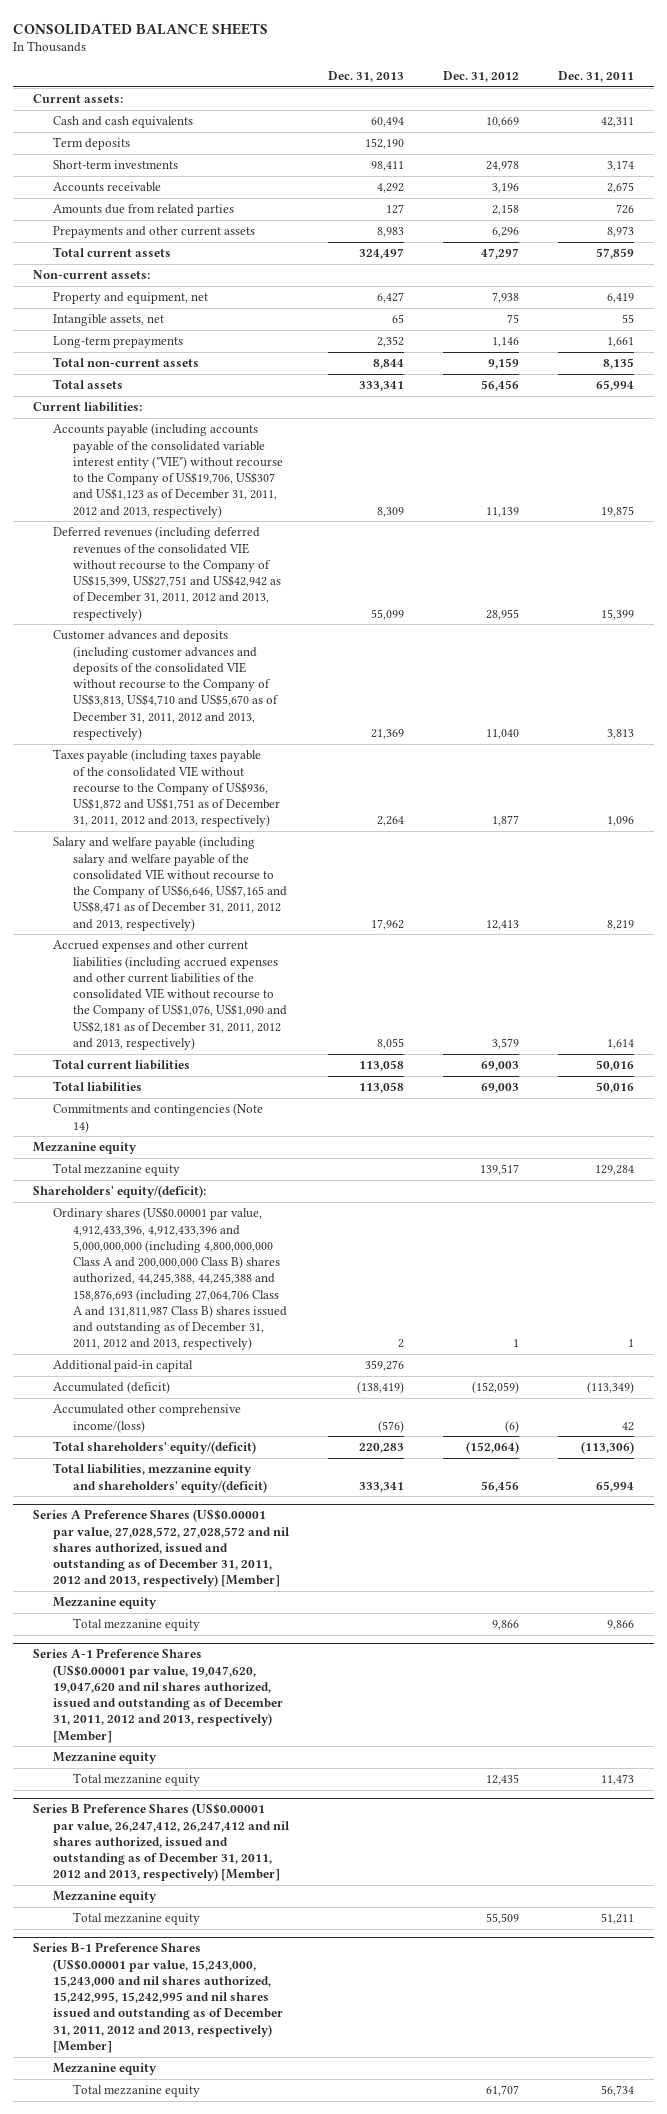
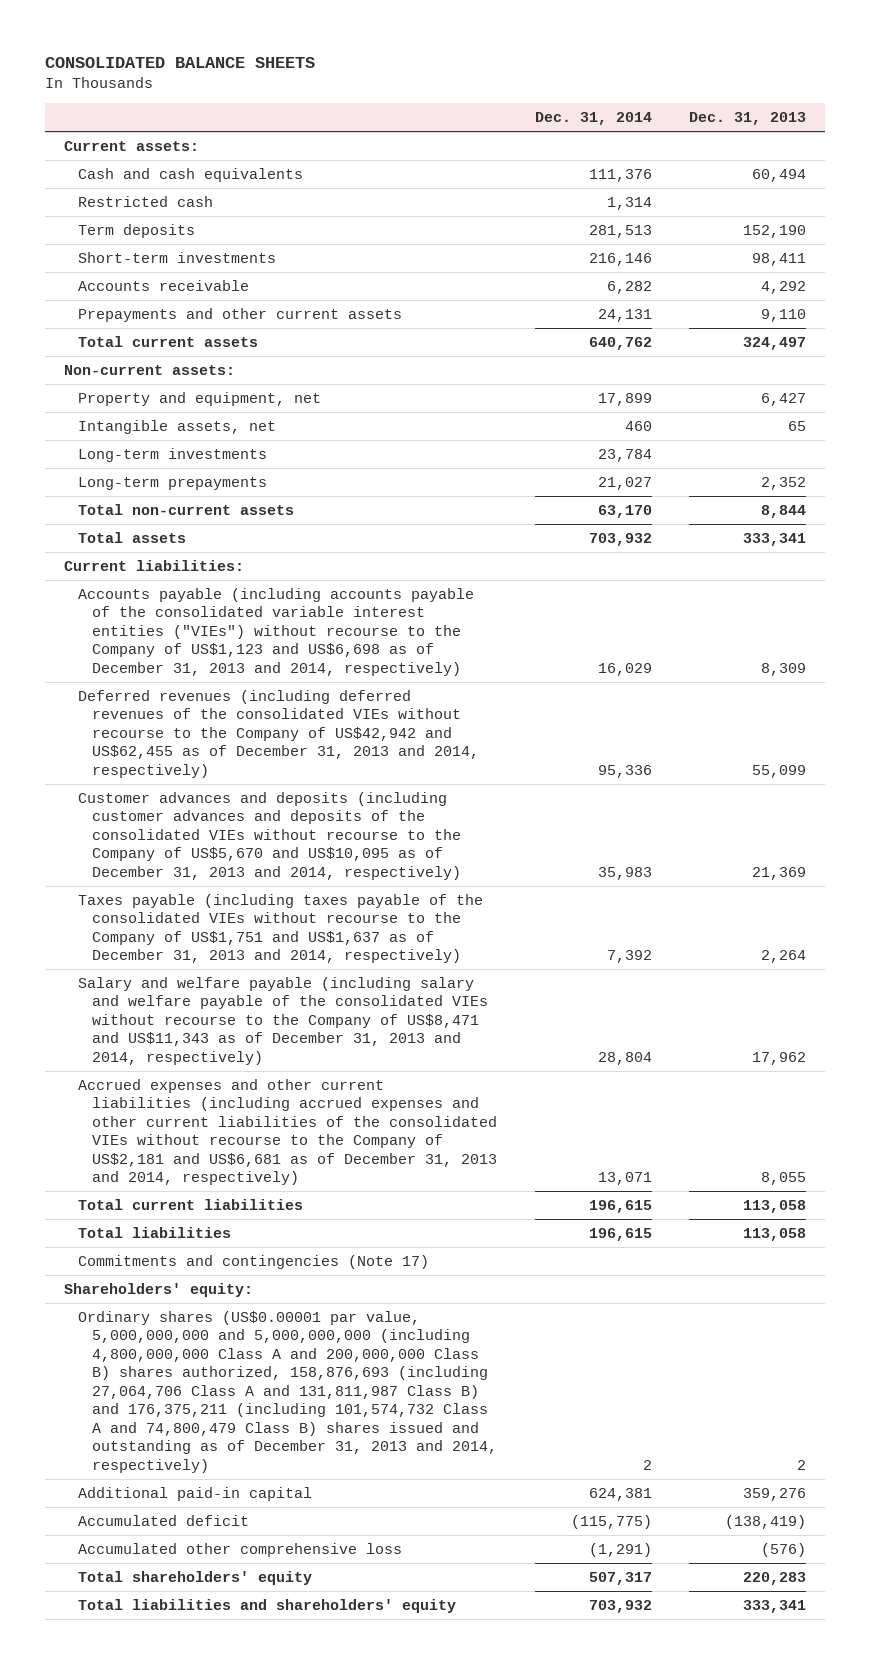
- | Dec. 31, 2013 | Dec. 31, 2012 | Dec. 31, 2011
+ | Dec. 31, 2014 | Dec. 31, 2013
+ Restricted cash | 1,314 |
- Amounts due from related parties | 127 | 2,158 | 726
- Prepayments and other current assets | 8,983 | 6,296 | 8,973
+ Prepayments and other current assets | 24,131 | 9,110
+ Long-term investments | 23,784 |
- Accounts payable (including accounts payable of the consolidated variable interest entity ("VIE") without recourse to the Company of US$19,706, US$307 and US$1,123 as of December 31, 2011, 2012 and 2013, respectively) | 8,309 | 11,139 | 19,875
- Deferred revenues (including deferred revenues of the consolidated VIE without recourse to the Company of US$15,399, US$27,751 and US$42,942 as of December 31, 2011, 2012 and 2013, respectively) | 55,099 | 28,955 | 15,399
- Customer advances and deposits (including customer advances and deposits of the consolidated VIE without recourse to the Company of US$3,813, US$4,710 and US$5,670 as of December 31, 2011, 2012 and 2013, respectively) | 21,369 | 11,040 | 3,813
- Taxes payable (including taxes payable of the consolidated VIE without recourse to the Company of US$936, US$1,872 and US$1,751 as of December 31, 2011, 2012 and 2013, respectively) | 2,264 | 1,877 | 1,096
- Salary and welfare payable (including salary and welfare payable of the consolidated VIE without recourse to the Company of US$6,646, US$7,165 and US$8,471 as of December 31, 2011, 2012 and 2013, respectively) | 17,962 | 12,413 | 8,219
- Accrued expenses and other current liabilities (including accrued expenses and other current liabilities of the consolidated VIE without recourse to the Company of US$1,076, US$1,090 and US$2,181 as of December 31, 2011, 2012 and 2013, respectively) | 8,055 | 3,579 | 1,614
+ Accounts payable (including accounts payable of the consolidated variable interest entities ("VIEs") without recourse to the Company of US$1,123 and US$6,698 as of December 31, 2013 and 2014, respectively) | 16,029 | 8,309
+ Deferred revenues (including deferred revenues of the consolidated VIEs without recourse to the Company of US$42,942 and US$62,455 as of December 31, 2013 and 2014, respectively) | 95,336 | 55,099
+ Customer advances and deposits (including customer advances and deposits of the consolidated VIEs without recourse to the Company of US$5,670 and US$10,095 as of December 31, 2013 and 2014, respectively) | 35,983 | 21,369
+ Taxes payable (including taxes payable of the consolidated VIEs without recourse to the Company of US$1,751 and US$1,637 as of December 31, 2013 and 2014, respectively) | 7,392 | 2,264
+ Salary and welfare payable (including salary and welfare payable of the consolidated VIEs without recourse to the Company of US$8,471 and US$11,343 as of December 31, 2013 and 2014, respectively) | 28,804 | 17,962
+ Accrued expenses and other current liabilities (including accrued expenses and other current liabilities of the consolidated VIEs without recourse to the Company of US$2,181 and US$6,681 as of December 31, 2013 and 2014, respectively) | 13,071 | 8,055
- Commitments and contingencies (Note 14)
- Mezzanine equity
- Total mezzanine equity | | 139,517 | 129,284
- Shareholders' equity/(deficit):
- Ordinary shares (US$0.00001 par value, 4,912,433,396, 4,912,433,396 and 5,000,000,000 (including 4,800,000,000 Class A and 200,000,000 Class B) shares authorized, 44,245,388, 44,245,388 and 158,876,693 (including 27,064,706 Class A and 131,811,987 Class B) shares issued and outstanding as of December 31, 2011, 2012 and 2013, respectively) | 2 | 1 | 1
+ Commitments and contingencies (Note 17)
+ Shareholders' equity:
+ Ordinary shares (US$0.00001 par value, 5,000,000,000 and 5,000,000,000 (including 4,800,000,000 Class A and 200,000,000 Class B) shares authorized, 158,876,693 (including 27,064,706 Class A and 131,811,987 Class B) and 176,375,211 (including 101,574,732 Class A and 74,800,479 Class B) shares issued and outstanding as of December 31, 2013 and 2014, respectively) | 2 | 2
- Accumulated (deficit) | (138,419) | (152,059) | (113,349)
- Accumulated other comprehensive income/(loss) | (576) | (6) | 42
- Total shareholders' equity/(deficit) | 220,283 | (152,064) | (113,306)
- Total liabilities, mezzanine equity and shareholders' equity/(deficit) | 333,341 | 56,456 | 65,994
- Series A Preference Shares (US$0.00001 par value, 27,028,572, 27,028,572 and nil shares authorized, issued and outstanding as of December 31, 2011, 2012 and 2013, respectively) [Member]
- Mezzanine equity
- Total mezzanine equity | | 9,866 | 9,866
- Series A-1 Preference Shares (US$0.00001 par value, 19,047,620, 19,047,620 and nil shares authorized, issued and outstanding as of December 31, 2011, 2012 and 2013, respectively) [Member]
- Mezzanine equity
- Total mezzanine equity | | 12,435 | 11,473
- Series B Preference Shares (US$0.00001 par value, 26,247,412, 26,247,412 and nil shares authorized, issued and outstanding as of December 31, 2011, 2012 and 2013, respectively) [Member]
- Mezzanine equity
- Total mezzanine equity | | 55,509 | 51,211
- Series B-1 Preference Shares (US$0.00001 par value, 15,243,000, 15,243,000 and nil shares authorized, 15,242,995, 15,242,995 and nil shares issued and outstanding as of December 31, 2011, 2012 and 2013, respectively) [Member]
- Mezzanine equity
- Total mezzanine equity | | 61,707 | 56,734
+ Accumulated deficit | (115,775) | (138,419)
+ Accumulated other comprehensive loss | (1,291) | (576)
+ Total shareholders' equity | 507,317 | 220,283
+ Total liabilities and shareholders' equity | 703,932 | 333,341

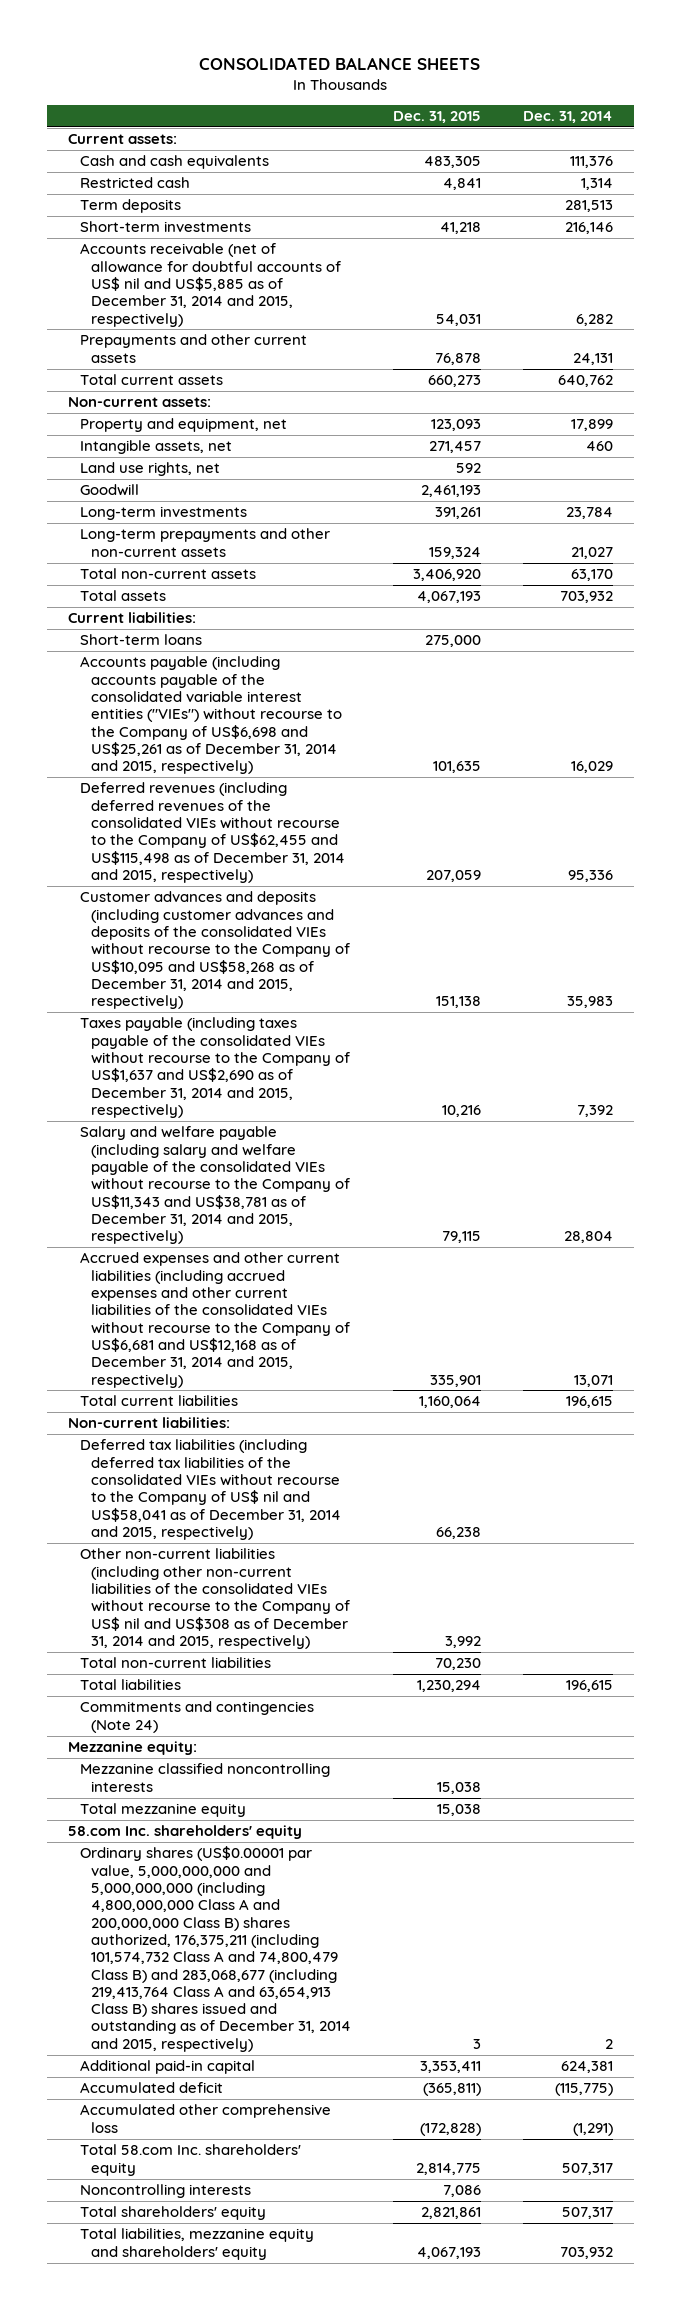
- | Dec. 31, 2014 | Dec. 31, 2013
+ | Dec. 31, 2015 | Dec. 31, 2014
- Accounts receivable | 6,282 | 4,292
+ Accounts receivable (net of allowance for doubtful accounts of US$ nil and US$5,885 as of December 31, 2014 and 2015, respectively) | 54,031 | 6,282
+ Land use rights, net | 592 |
+ Goodwill | 2,461,193 |
- Long-term prepayments | 21,027 | 2,352
+ Long-term prepayments and other non-current assets | 159,324 | 21,027
- Accounts payable (including accounts payable of the consolidated variable interest entities ("VIEs") without recourse to the Company of US$1,123 and US$6,698 as of December 31, 2013 and 2014, respectively) | 16,029 | 8,309
- Deferred revenues (including deferred revenues of the consolidated VIEs without recourse to the Company of US$42,942 and US$62,455 as of December 31, 2013 and 2014, respectively) | 95,336 | 55,099
- Customer advances and deposits (including customer advances and deposits of the consolidated VIEs without recourse to the Company of US$5,670 and US$10,095 as of December 31, 2013 and 2014, respectively) | 35,983 | 21,369
- Taxes payable (including taxes payable of the consolidated VIEs without recourse to the Company of US$1,751 and US$1,637 as of December 31, 2013 and 2014, respectively) | 7,392 | 2,264
- Salary and welfare payable (including salary and welfare payable of the consolidated VIEs without recourse to the Company of US$8,471 and US$11,343 as of December 31, 2013 and 2014, respectively) | 28,804 | 17,962
- Accrued expenses and other current liabilities (including accrued expenses and other current liabilities of the consolidated VIEs without recourse to the Company of US$2,181 and US$6,681 as of December 31, 2013 and 2014, respectively) | 13,071 | 8,055
+ Short-term loans | 275,000 |
+ Accounts payable (including accounts payable of the consolidated variable interest entities ("VIEs") without recourse to the Company of US$6,698 and US$25,261 as of December 31, 2014 and 2015, respectively) | 101,635 | 16,029
+ Deferred revenues (including deferred revenues of the consolidated VIEs without recourse to the Company of US$62,455 and US$115,498 as of December 31, 2014 and 2015, respectively) | 207,059 | 95,336
+ Customer advances and deposits (including customer advances and deposits of the consolidated VIEs without recourse to the Company of US$10,095 and US$58,268 as of December 31, 2014 and 2015, respectively) | 151,138 | 35,983
+ Taxes payable (including taxes payable of the consolidated VIEs without recourse to the Company of US$1,637 and US$2,690 as of December 31, 2014 and 2015, respectively) | 10,216 | 7,392
+ Salary and welfare payable (including salary and welfare payable of the consolidated VIEs without recourse to the Company of US$11,343 and US$38,781 as of December 31, 2014 and 2015, respectively) | 79,115 | 28,804
+ Accrued expenses and other current liabilities (including accrued expenses and other current liabilities of the consolidated VIEs without recourse to the Company of US$6,681 and US$12,168 as of December 31, 2014 and 2015, respectively) | 335,901 | 13,071
+ Non-current liabilities:
+ Deferred tax liabilities (including deferred tax liabilities of the consolidated VIEs without recourse to the Company of US$ nil and US$58,041 as of December 31, 2014 and 2015, respectively) | 66,238 |
+ Other non-current liabilities (including other non-current liabilities of the consolidated VIEs without recourse to the Company of US$ nil and US$308 as of December 31, 2014 and 2015, respectively) | 3,992 |
+ Total non-current liabilities | 70,230 |
- Commitments and contingencies (Note 17)
- Shareholders' equity:
- Ordinary shares (US$0.00001 par value, 5,000,000,000 and 5,000,000,000 (including 4,800,000,000 Class A and 200,000,000 Class B) shares authorized, 158,876,693 (including 27,064,706 Class A and 131,811,987 Class B) and 176,375,211 (including 101,574,732 Class A and 74,800,479 Class B) shares issued and outstanding as of December 31, 2013 and 2014, respectively) | 2 | 2
+ Commitments and contingencies (Note 24)
+ Mezzanine equity:
+ Mezzanine classified noncontrolling interests | 15,038 |
+ Total mezzanine equity | 15,038 |
+ 58.com Inc. shareholders' equity
+ Ordinary shares (US$0.00001 par value, 5,000,000,000 and 5,000,000,000 (including 4,800,000,000 Class A and 200,000,000 Class B) shares authorized, 176,375,211 (including 101,574,732 Class A and 74,800,479 Class B) and 283,068,677 (including 219,413,764 Class A and 63,654,913 Class B) shares issued and outstanding as of December 31, 2014 and 2015, respectively) | 3 | 2
+ Total 58.com Inc. shareholders' equity | 2,814,775 | 507,317
+ Noncontrolling interests | 7,086 |
- Total liabilities and shareholders' equity | 703,932 | 333,341
+ Total liabilities, mezzanine equity and shareholders' equity | 4,067,193 | 703,932

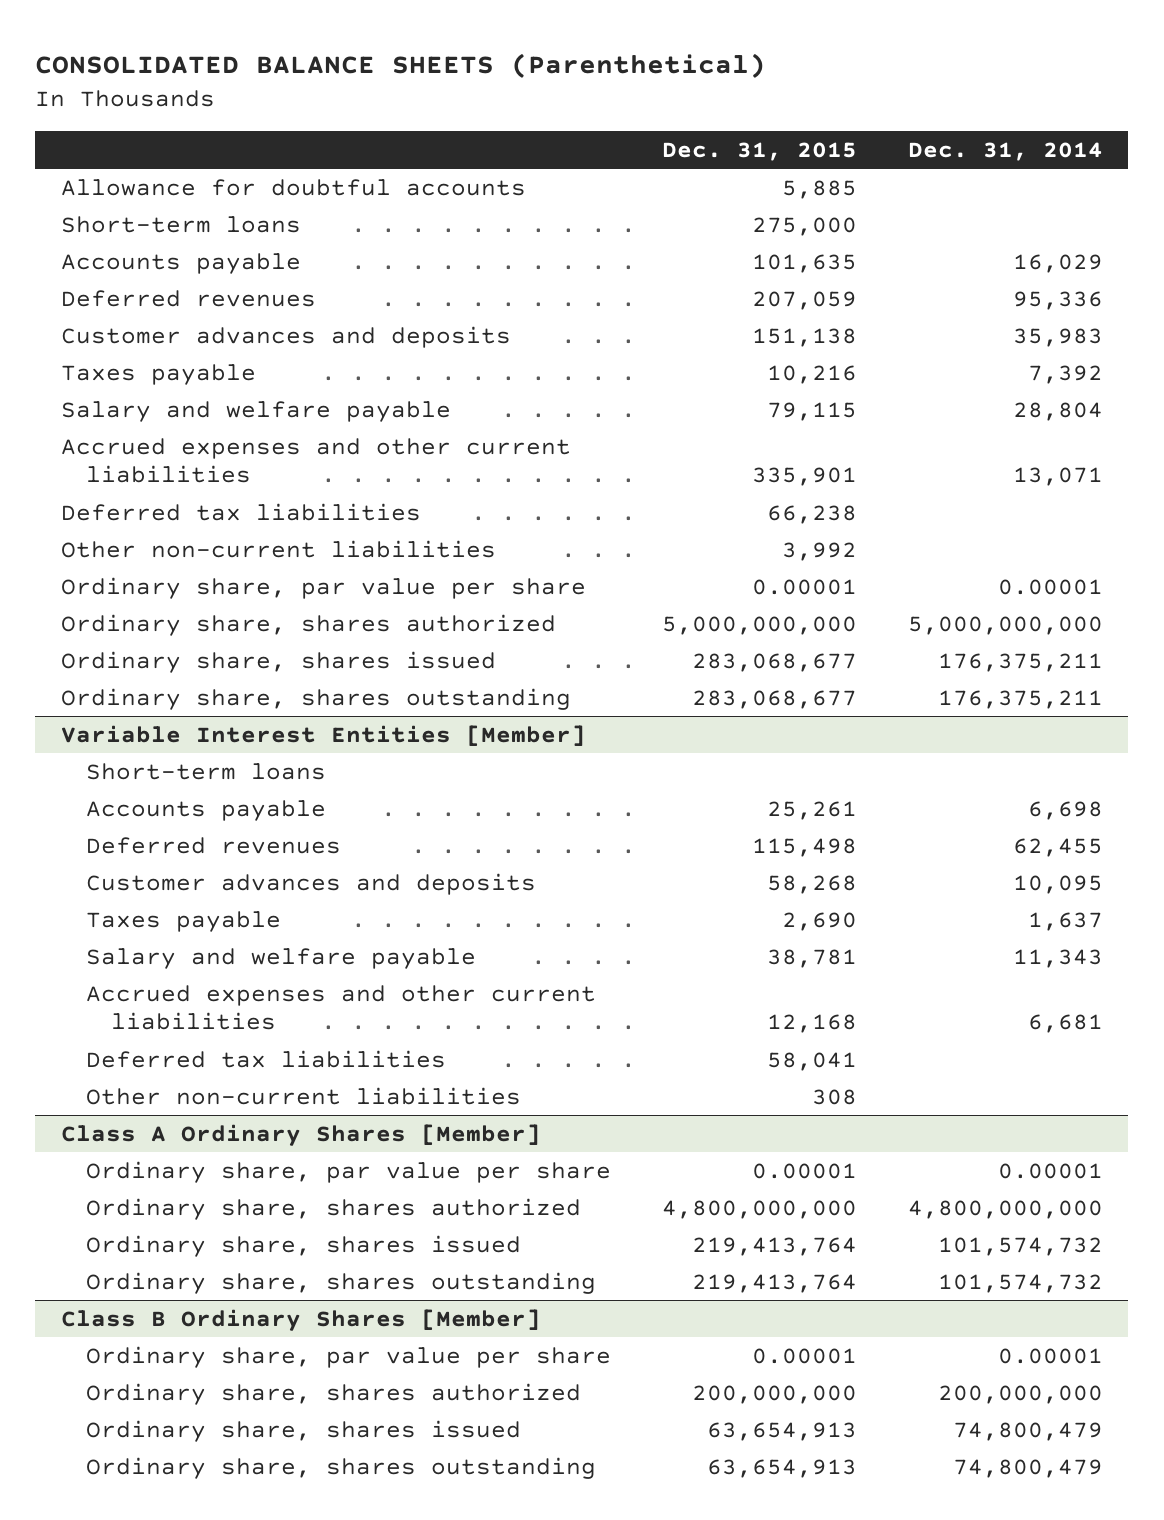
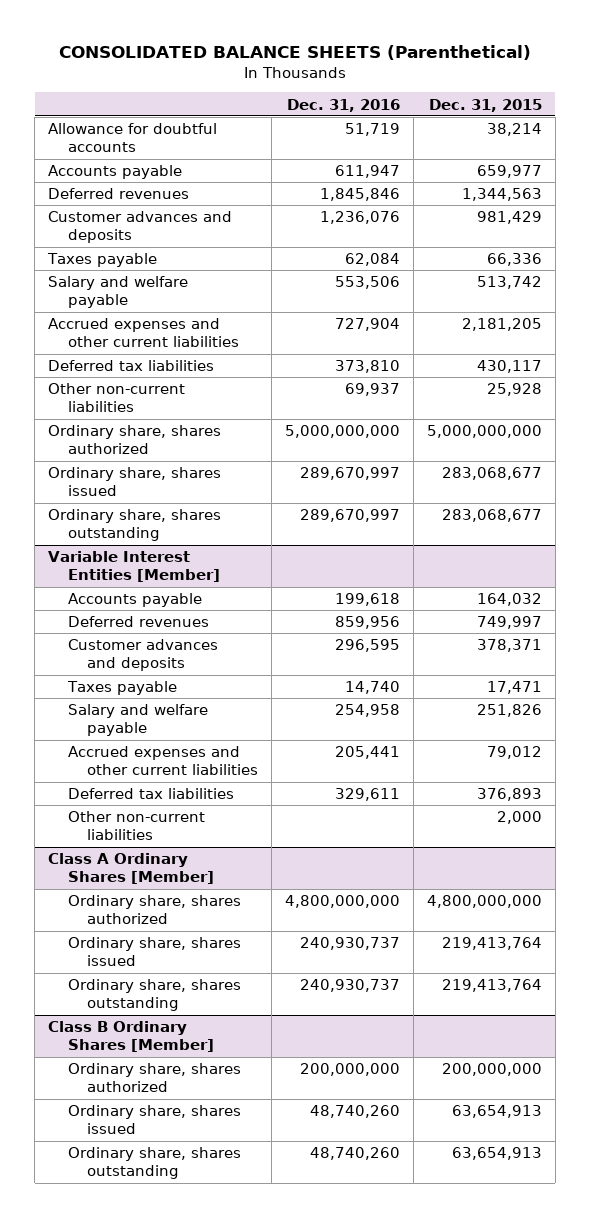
- | Dec. 31, 2015 | Dec. 31, 2014
+ | Dec. 31, 2016 | Dec. 31, 2015
- Allowance for doubtful accounts | 5,885 |
- Short-term loans | 275,000 |
- Accounts payable | 101,635 | 16,029
- Deferred revenues | 207,059 | 95,336
- Customer advances and deposits | 151,138 | 35,983
- Taxes payable | 10,216 | 7,392
- Salary and welfare payable | 79,115 | 28,804
- Accrued expenses and other current liabilities | 335,901 | 13,071
- Deferred tax liabilities | 66,238 |
- Other non-current liabilities | 3,992 |
- Ordinary share, par value per share | 0.00001 | 0.00001
+ Allowance for doubtful accounts | 51,719 | 38,214
+ Accounts payable | 611,947 | 659,977
+ Deferred revenues | 1,845,846 | 1,344,563
+ Customer advances and deposits | 1,236,076 | 981,429
+ Taxes payable | 62,084 | 66,336
+ Salary and welfare payable | 553,506 | 513,742
+ Accrued expenses and other current liabilities | 727,904 | 2,181,205
+ Deferred tax liabilities | 373,810 | 430,117
+ Other non-current liabilities | 69,937 | 25,928
@ Variable Interest Entities [Member]
- Short-term loans
- Accounts payable | 25,261 | 6,698
- Deferred revenues | 115,498 | 62,455
- Customer advances and deposits | 58,268 | 10,095
- Taxes payable | 2,690 | 1,637
- Salary and welfare payable | 38,781 | 11,343
- Accrued expenses and other current liabilities | 12,168 | 6,681
- Deferred tax liabilities | 58,041 |
- Other non-current liabilities | 308 |
+ Accounts payable | 199,618 | 164,032
+ Deferred revenues | 859,956 | 749,997
+ Customer advances and deposits | 296,595 | 378,371
+ Taxes payable | 14,740 | 17,471
+ Salary and welfare payable | 254,958 | 251,826
+ Accrued expenses and other current liabilities | 205,441 | 79,012
+ Deferred tax liabilities | 329,611 | 376,893
+ Other non-current liabilities | | 2,000
@ Class A Ordinary Shares [Member]
- Ordinary share, par value per share | 0.00001 | 0.00001
@ Class B Ordinary Shares [Member]
- Ordinary share, par value per share | 0.00001 | 0.00001

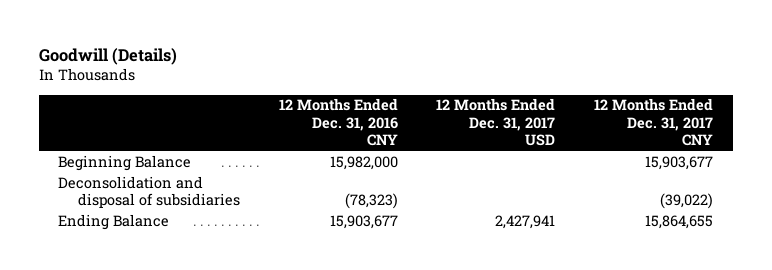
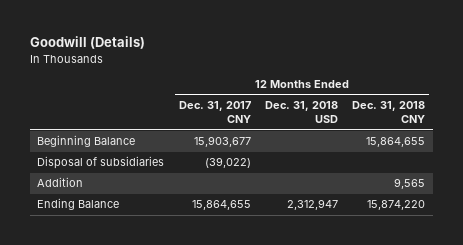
- | 12 Months Ended Dec. 31, 2016 CNY | 12 Months Ended Dec. 31, 2017 USD | 12 Months Ended Dec. 31, 2017 CNY
+ | 12 Months Ended Dec. 31, 2017 CNY | 12 Months Ended Dec. 31, 2018 USD | 12 Months Ended Dec. 31, 2018 CNY
- Deconsolidation and disposal of subsidiaries | (78,323) | | (39,022)
+ Disposal of subsidiaries | (39,022) | |
+ Addition | | | 9,565

